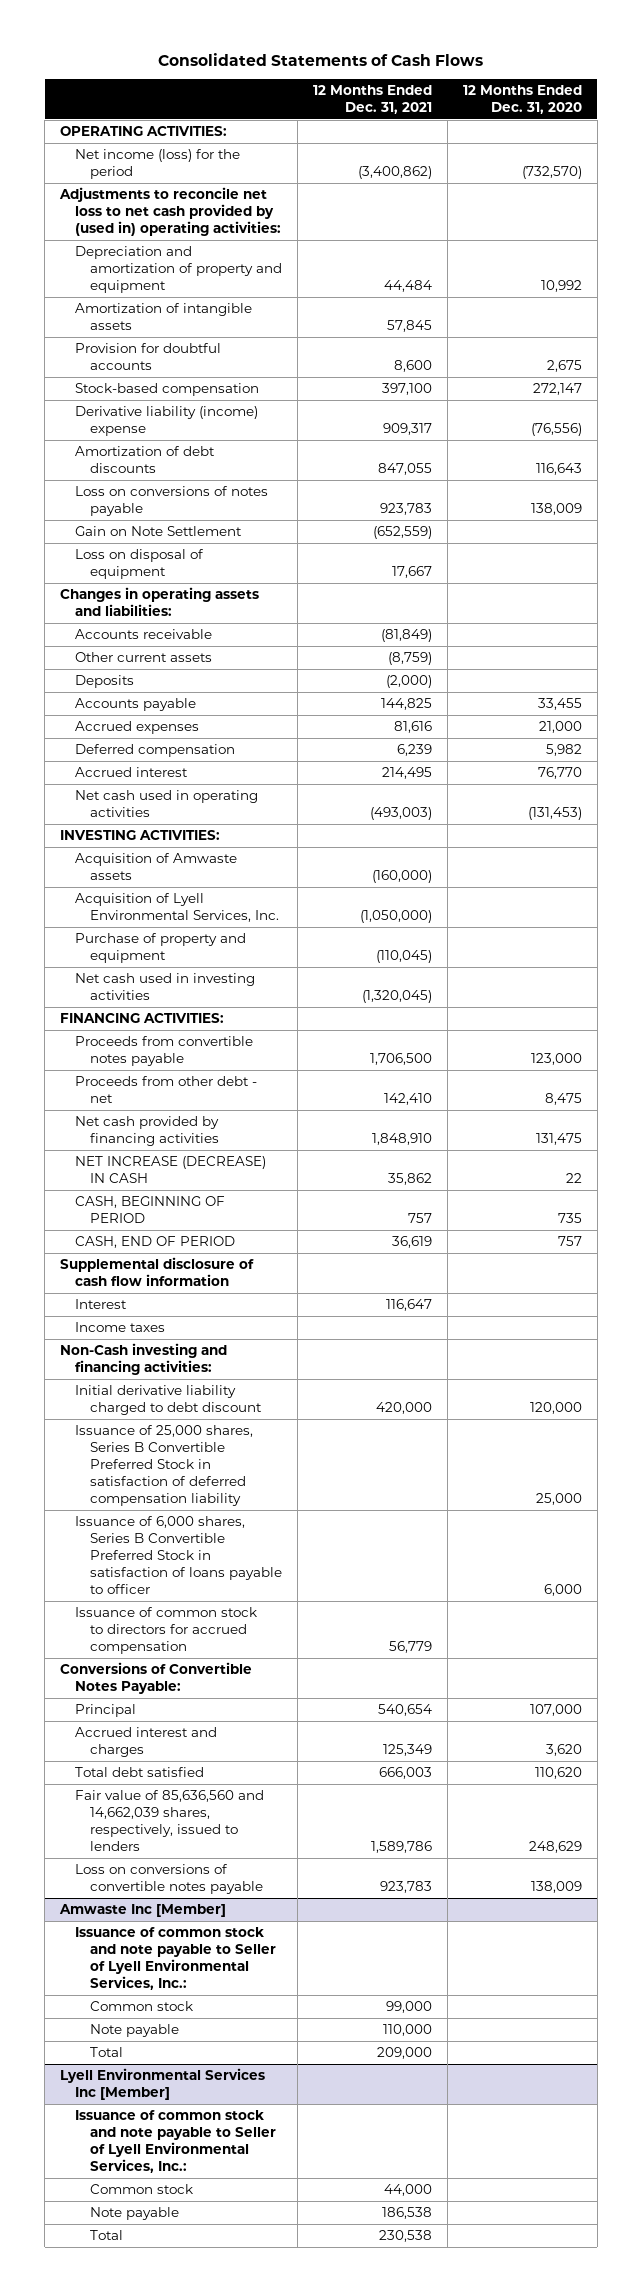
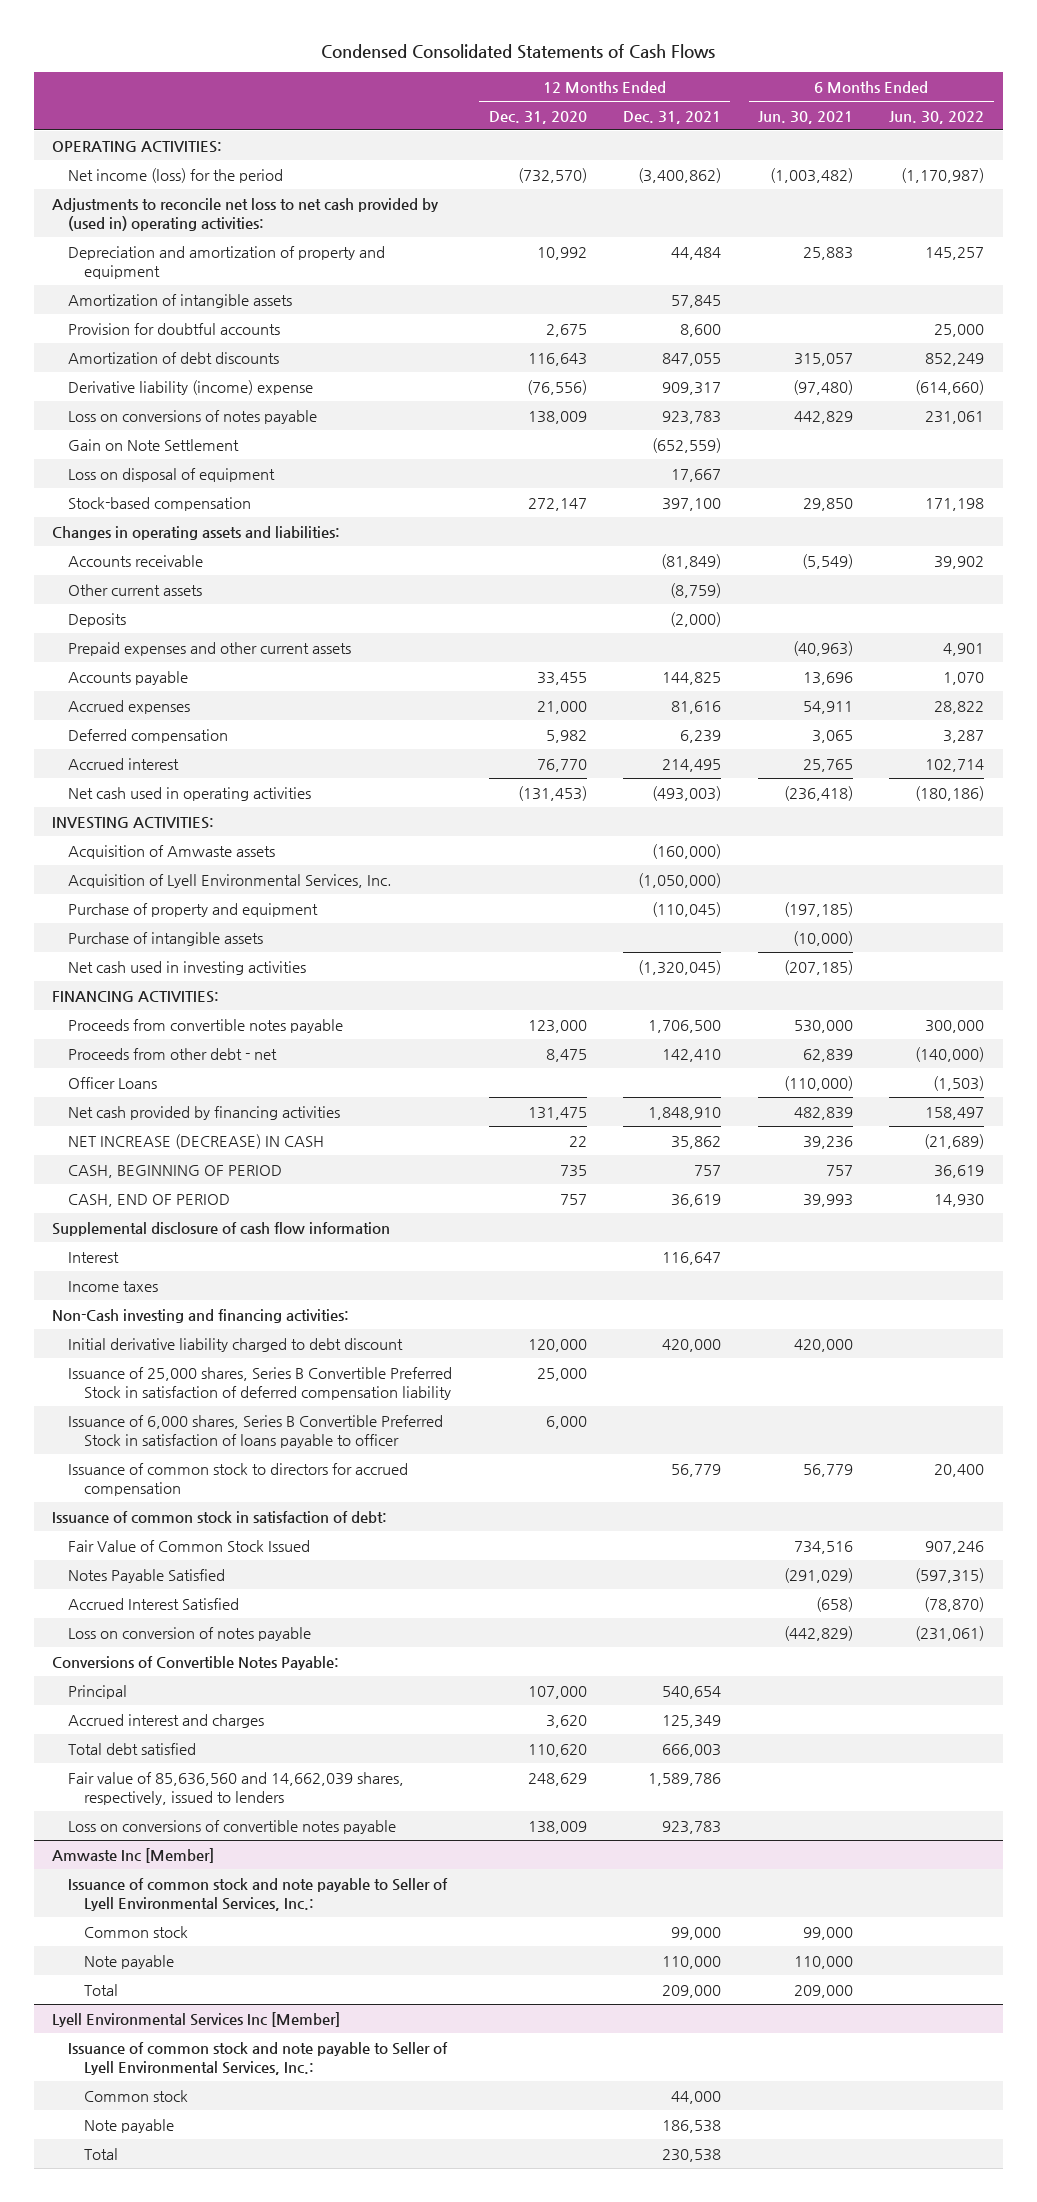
- Consolidated Statements of Cash Flows
+ Condensed Consolidated Statements of Cash Flows
- | 12 Months Ended Dec. 31, 2021 | 12 Months Ended Dec. 31, 2020
+ | 12 Months Ended Dec. 31, 2020 | 12 Months Ended Dec. 31, 2021 | 6 Months Ended Jun. 30, 2021 | 6 Months Ended Jun. 30, 2022
moved down: Derivative liability (income) expense | (76,556) | 909,317 | (97,480) | (614,660)
moved down: Stock-based compensation | 272,147 | 397,100 | 29,850 | 171,198
+ Prepaid expenses and other current assets | | | (40,963) | 4,901
+ Purchase of intangible assets | | | (10,000) |
+ Officer Loans | | | (110,000) | (1,503)
+ Issuance of common stock in satisfaction of debt:
+ Fair Value of Common Stock Issued | | | 734,516 | 907,246
+ Notes Payable Satisfied | | | (291,029) | (597,315)
+ Accrued Interest Satisfied | | | (658) | (78,870)
+ Loss on conversion of notes payable | | | (442,829) | (231,061)

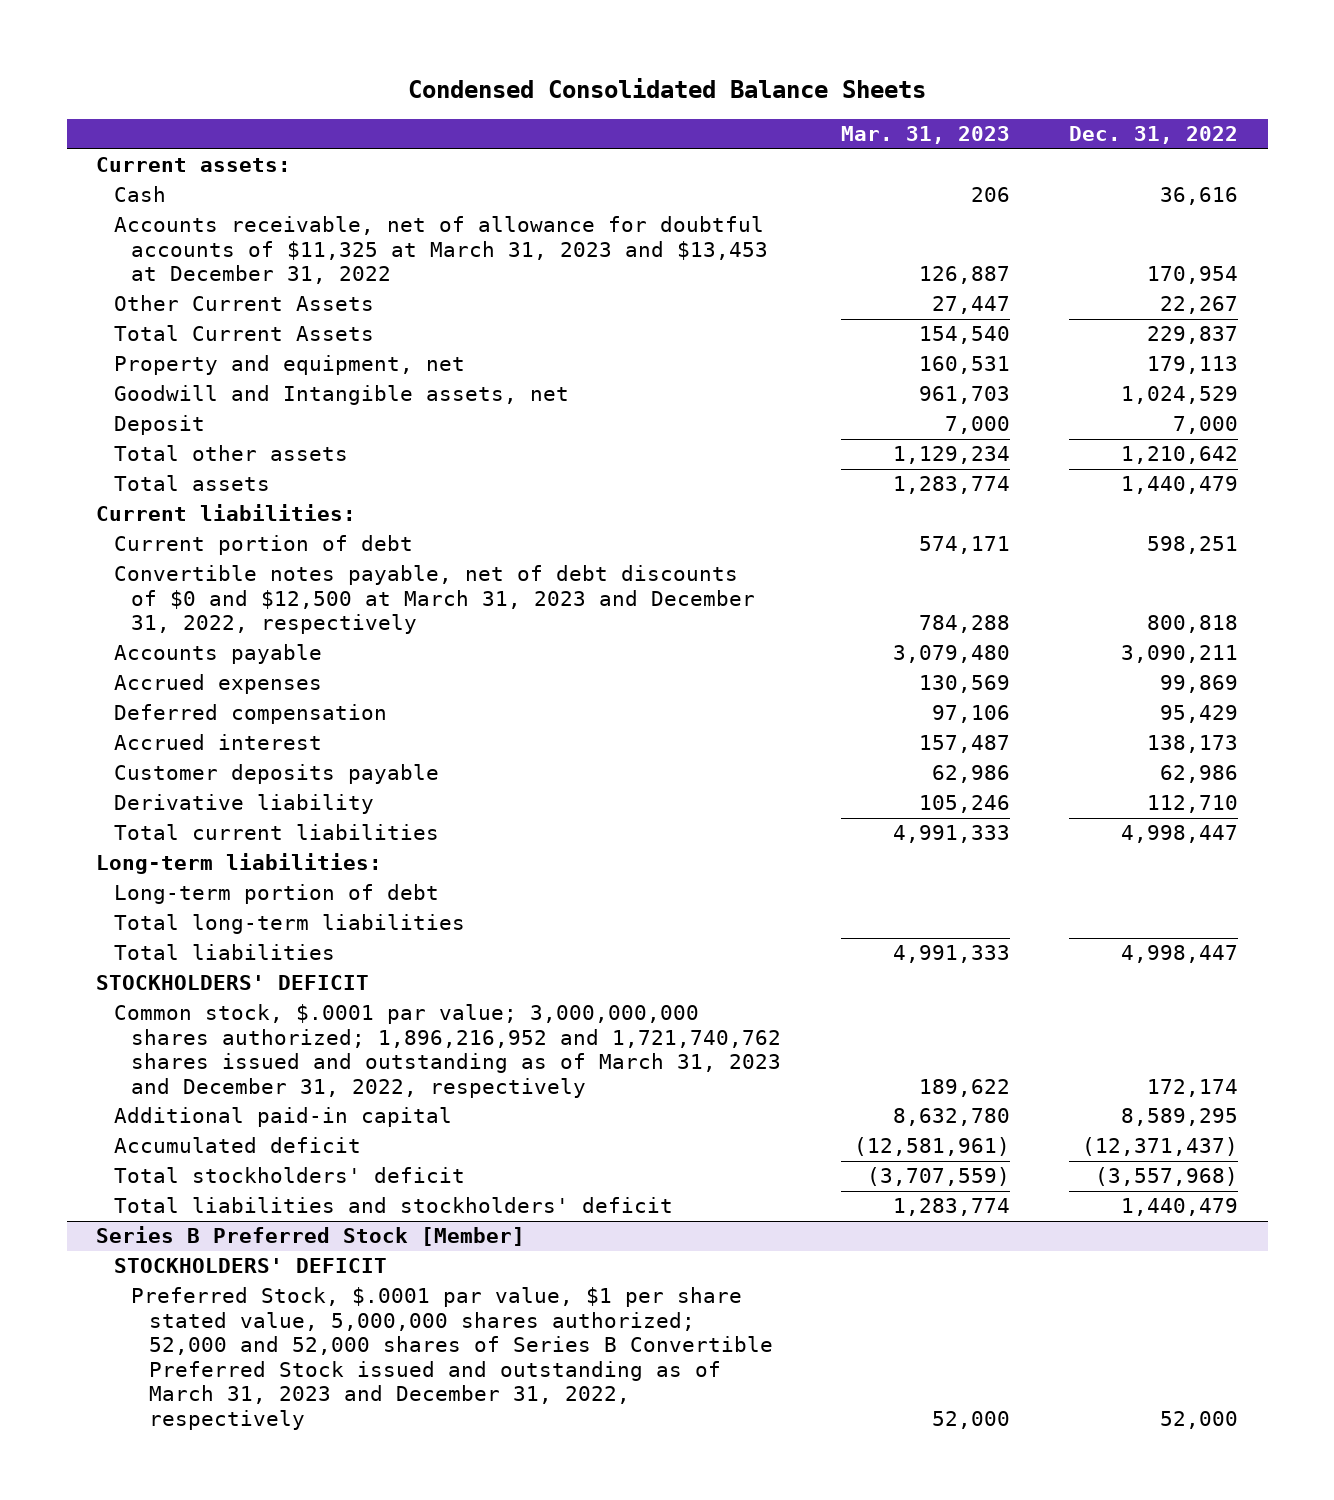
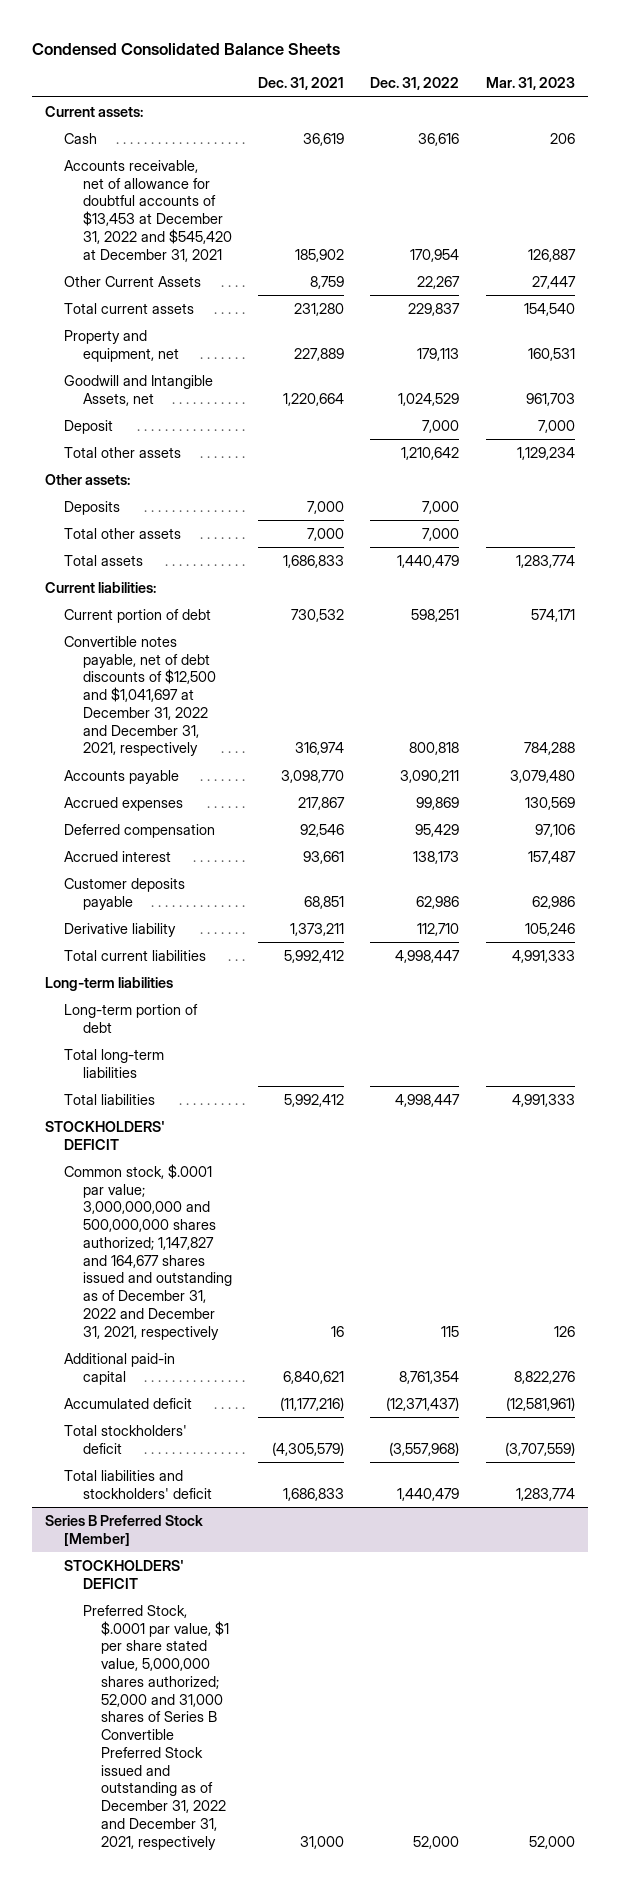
- | Mar. 31, 2023 | Dec. 31, 2022
+ | Dec. 31, 2021 | Dec. 31, 2022 | Mar. 31, 2023
- Accounts receivable, net of allowance for doubtful accounts of $11,325 at March 31, 2023 and $13,453 at December 31, 2022 | 126,887 | 170,954
+ Accounts receivable, net of allowance for doubtful accounts of $13,453 at December 31, 2022 and $545,420 at December 31, 2021 | 185,902 | 170,954 | 126,887
- Total Current Assets | 154,540 | 229,837
+ Total current assets | 231,280 | 229,837 | 154,540
- Goodwill and Intangible assets, net | 961,703 | 1,024,529
+ Goodwill and Intangible Assets, net | 1,220,664 | 1,024,529 | 961,703
+ Other assets:
+ Deposits | 7,000 | 7,000 |
+ Total other assets | 7,000 | 7,000 |
- Convertible notes payable, net of debt discounts of $0 and $12,500 at March 31, 2023 and December 31, 2022, respectively | 784,288 | 800,818
+ Convertible notes payable, net of debt discounts of $12,500 and $1,041,697 at December 31, 2022 and December 31, 2021, respectively | 316,974 | 800,818 | 784,288
- Long-term liabilities:
+ Long-term liabilities
- Common stock, $.0001 par value; 3,000,000,000 shares authorized; 1,896,216,952 and 1,721,740,762 shares issued and outstanding as of March 31, 2023 and December 31, 2022, respectively | 189,622 | 172,174
- Additional paid-in capital | 8,632,780 | 8,589,295
+ Common stock, $.0001 par value; 3,000,000,000 and 500,000,000 shares authorized; 1,147,827 and 164,677 shares issued and outstanding as of December 31, 2022 and December 31, 2021, respectively | 16 | 115 | 126
+ Additional paid-in capital | 6,840,621 | 8,761,354 | 8,822,276
@ Series B Preferred Stock [Member]
- Preferred Stock, $.0001 par value, $1 per share stated value, 5,000,000 shares authorized; 52,000 and 52,000 shares of Series B Convertible Preferred Stock issued and outstanding as of March 31, 2023 and December 31, 2022, respectively | 52,000 | 52,000
+ Preferred Stock, $.0001 par value, $1 per share stated value, 5,000,000 shares authorized; 52,000 and 31,000 shares of Series B Convertible Preferred Stock issued and outstanding as of December 31, 2022 and December 31, 2021, respectively | 31,000 | 52,000 | 52,000

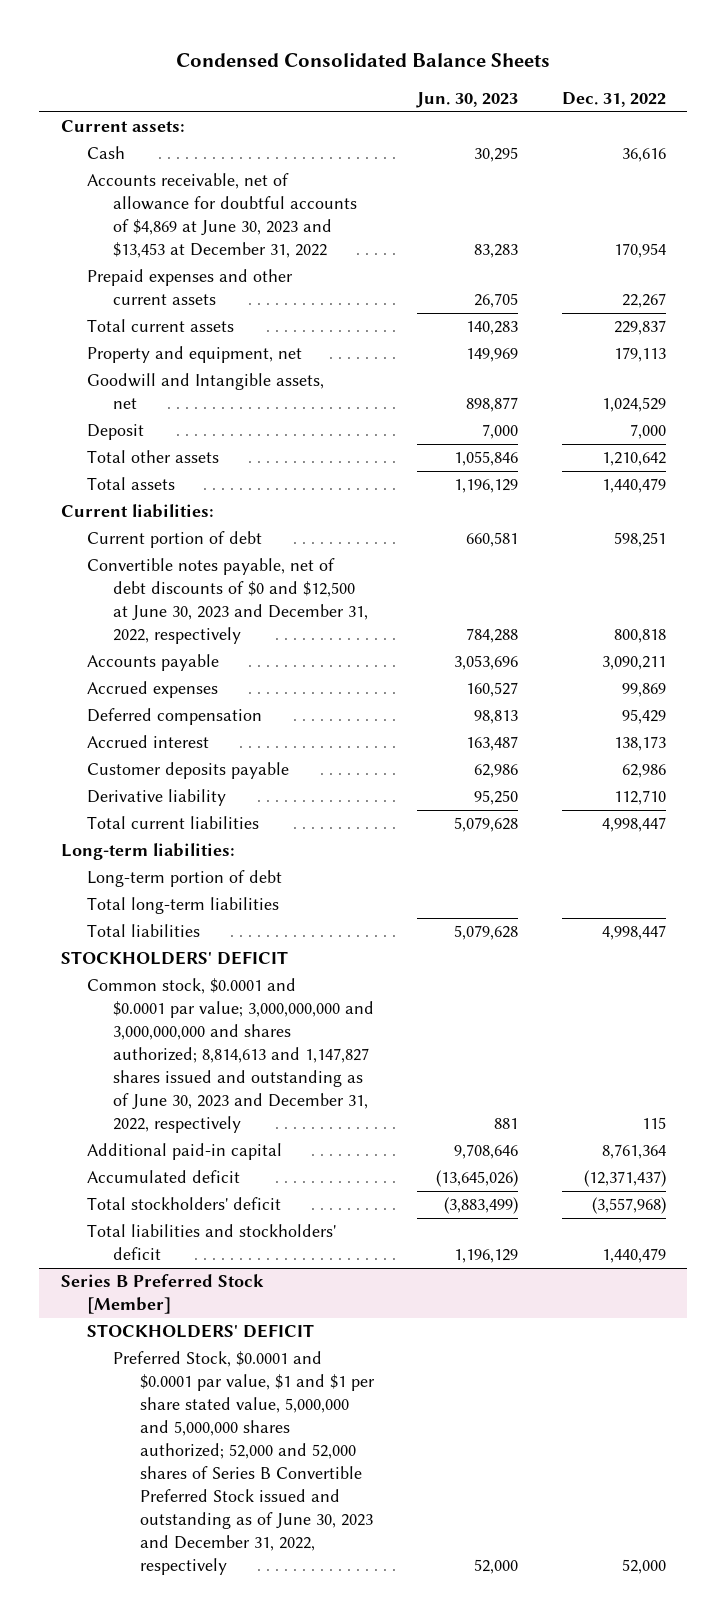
- | Dec. 31, 2021 | Dec. 31, 2022 | Mar. 31, 2023
+ | Jun. 30, 2023 | Dec. 31, 2022
- Accounts receivable, net of allowance for doubtful accounts of $13,453 at December 31, 2022 and $545,420 at December 31, 2021 | 185,902 | 170,954 | 126,887
- Other Current Assets | 8,759 | 22,267 | 27,447
+ Accounts receivable, net of allowance for doubtful accounts of $4,869 at June 30, 2023 and $13,453 at December 31, 2022 | 83,283 | 170,954
+ Prepaid expenses and other current assets | 26,705 | 22,267
- Goodwill and Intangible Assets, net | 1,220,664 | 1,024,529 | 961,703
+ Goodwill and Intangible assets, net | 898,877 | 1,024,529
- Other assets:
- Deposits | 7,000 | 7,000 |
- Total other assets | 7,000 | 7,000 |
- Convertible notes payable, net of debt discounts of $12,500 and $1,041,697 at December 31, 2022 and December 31, 2021, respectively | 316,974 | 800,818 | 784,288
+ Convertible notes payable, net of debt discounts of $0 and $12,500 at June 30, 2023 and December 31, 2022, respectively | 784,288 | 800,818
- Long-term liabilities
+ Long-term liabilities:
- Common stock, $.0001 par value; 3,000,000,000 and 500,000,000 shares authorized; 1,147,827 and 164,677 shares issued and outstanding as of December 31, 2022 and December 31, 2021, respectively | 16 | 115 | 126
- Additional paid-in capital | 6,840,621 | 8,761,354 | 8,822,276
+ Common stock, $0.0001 and $0.0001 par value; 3,000,000,000 and 3,000,000,000 and shares authorized; 8,814,613 and 1,147,827 shares issued and outstanding as of June 30, 2023 and December 31, 2022, respectively | 881 | 115
+ Additional paid-in capital | 9,708,646 | 8,761,364
@ Series B Preferred Stock [Member]
- Preferred Stock, $.0001 par value, $1 per share stated value, 5,000,000 shares authorized; 52,000 and 31,000 shares of Series B Convertible Preferred Stock issued and outstanding as of December 31, 2022 and December 31, 2021, respectively | 31,000 | 52,000 | 52,000
+ Preferred Stock, $0.0001 and $0.0001 par value, $1 and $1 per share stated value, 5,000,000 and 5,000,000 shares authorized; 52,000 and 52,000 shares of Series B Convertible Preferred Stock issued and outstanding as of June 30, 2023 and December 31, 2022, respectively | 52,000 | 52,000

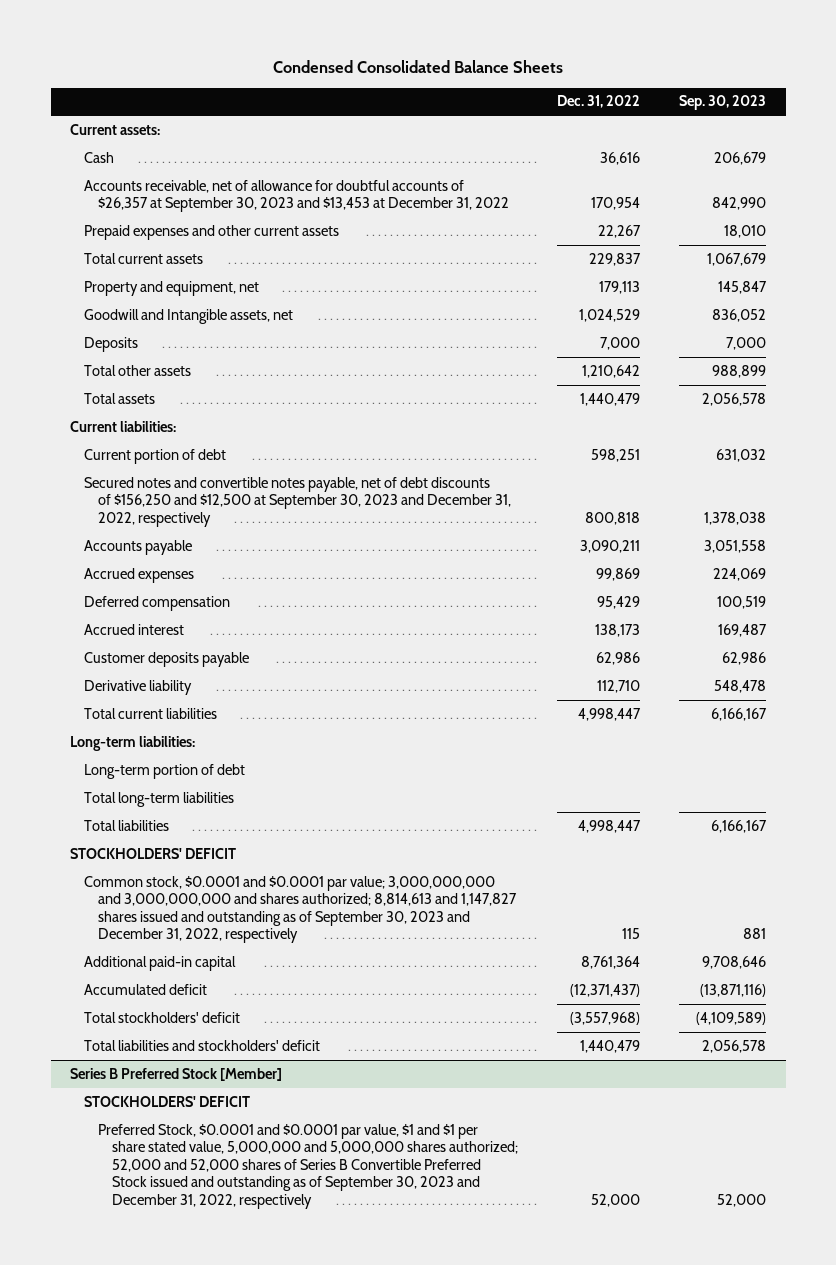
- | Jun. 30, 2023 | Dec. 31, 2022
+ | Dec. 31, 2022 | Sep. 30, 2023
- Accounts receivable, net of allowance for doubtful accounts of $4,869 at June 30, 2023 and $13,453 at December 31, 2022 | 83,283 | 170,954
+ Accounts receivable, net of allowance for doubtful accounts of $26,357 at September 30, 2023 and $13,453 at December 31, 2022 | 170,954 | 842,990
- Deposit | 7,000 | 7,000
+ Deposits | 7,000 | 7,000
- Convertible notes payable, net of debt discounts of $0 and $12,500 at June 30, 2023 and December 31, 2022, respectively | 784,288 | 800,818
+ Secured notes and convertible notes payable, net of debt discounts of $156,250 and $12,500 at September 30, 2023 and December 31, 2022, respectively | 800,818 | 1,378,038
- Common stock, $0.0001 and $0.0001 par value; 3,000,000,000 and 3,000,000,000 and shares authorized; 8,814,613 and 1,147,827 shares issued and outstanding as of June 30, 2023 and December 31, 2022, respectively | 881 | 115
+ Common stock, $0.0001 and $0.0001 par value; 3,000,000,000 and 3,000,000,000 and shares authorized; 8,814,613 and 1,147,827 shares issued and outstanding as of September 30, 2023 and December 31, 2022, respectively | 115 | 881
@ Series B Preferred Stock [Member]
- Preferred Stock, $0.0001 and $0.0001 par value, $1 and $1 per share stated value, 5,000,000 and 5,000,000 shares authorized; 52,000 and 52,000 shares of Series B Convertible Preferred Stock issued and outstanding as of June 30, 2023 and December 31, 2022, respectively | 52,000 | 52,000
+ Preferred Stock, $0.0001 and $0.0001 par value, $1 and $1 per share stated value, 5,000,000 and 5,000,000 shares authorized; 52,000 and 52,000 shares of Series B Convertible Preferred Stock issued and outstanding as of September 30, 2023 and December 31, 2022, respectively | 52,000 | 52,000

